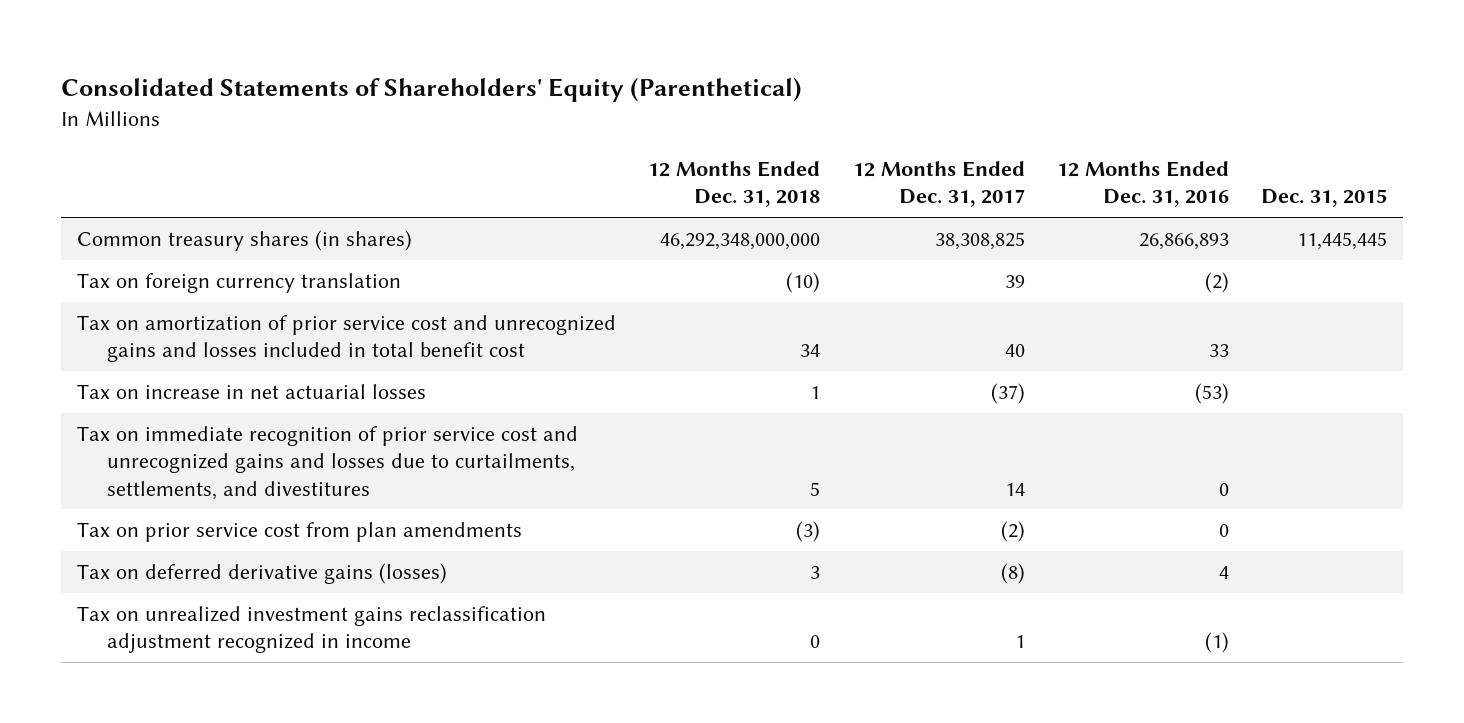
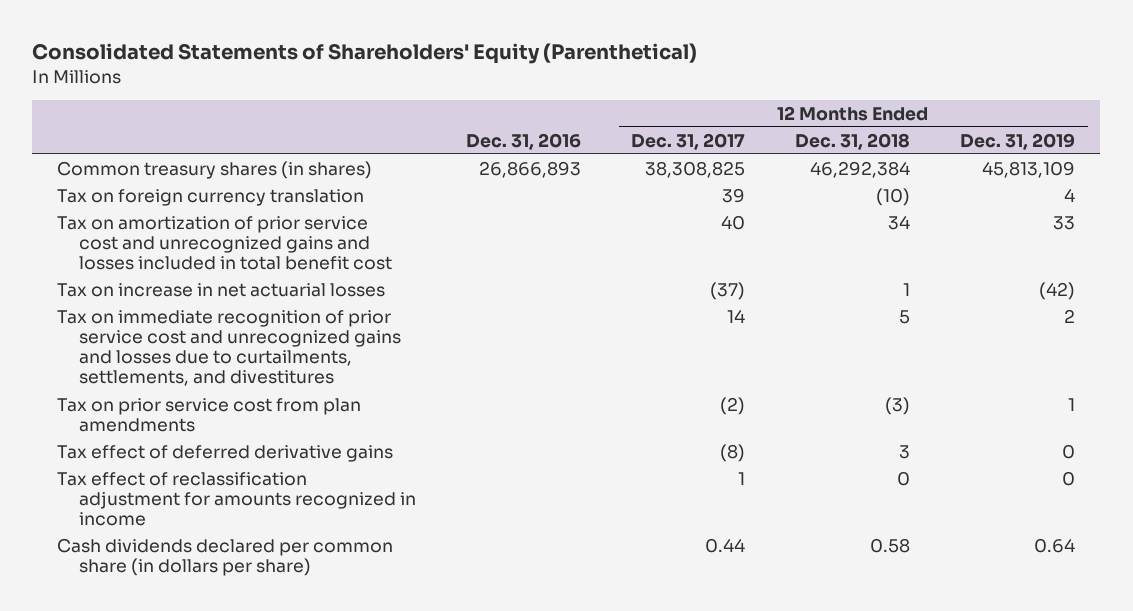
- | 12 Months Ended Dec. 31, 2018 | 12 Months Ended Dec. 31, 2017 | 12 Months Ended Dec. 31, 2016 | Dec. 31, 2015
+ | Dec. 31, 2016 | 12 Months Ended Dec. 31, 2017 | 12 Months Ended Dec. 31, 2018 | 12 Months Ended Dec. 31, 2019
- Common treasury shares (in shares) | 46,292,348,000,000 | 38,308,825 | 26,866,893 | 11,445,445
+ Common treasury shares (in shares) | 26,866,893 | 38,308,825 | 46,292,384 | 45,813,109
- Tax on deferred derivative gains (losses) | 3 | (8) | 4 |
- Tax on unrealized investment gains reclassification adjustment recognized in income | 0 | 1 | (1) |
+ Tax effect of deferred derivative gains | | (8) | 3 | 0
+ Tax effect of reclassification adjustment for amounts recognized in income | | 1 | 0 | 0
+ Cash dividends declared per common share (in dollars per share) | | 0.44 | 0.58 | 0.64

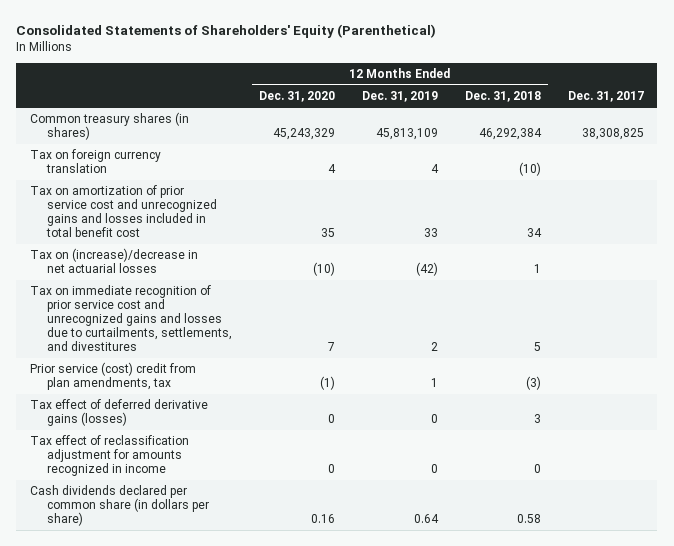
- | Dec. 31, 2016 | 12 Months Ended Dec. 31, 2017 | 12 Months Ended Dec. 31, 2018 | 12 Months Ended Dec. 31, 2019
+ | 12 Months Ended Dec. 31, 2020 | 12 Months Ended Dec. 31, 2019 | 12 Months Ended Dec. 31, 2018 | Dec. 31, 2017
- Tax on increase in net actuarial losses | | (37) | 1 | (42)
+ Tax on (increase)/decrease in net actuarial losses | (10) | (42) | 1 |
- Tax on prior service cost from plan amendments | | (2) | (3) | 1
- Tax effect of deferred derivative gains | | (8) | 3 | 0
+ Prior service (cost) credit from plan amendments, tax | (1) | 1 | (3) |
+ Tax effect of deferred derivative gains (losses) | 0 | 0 | 3 |

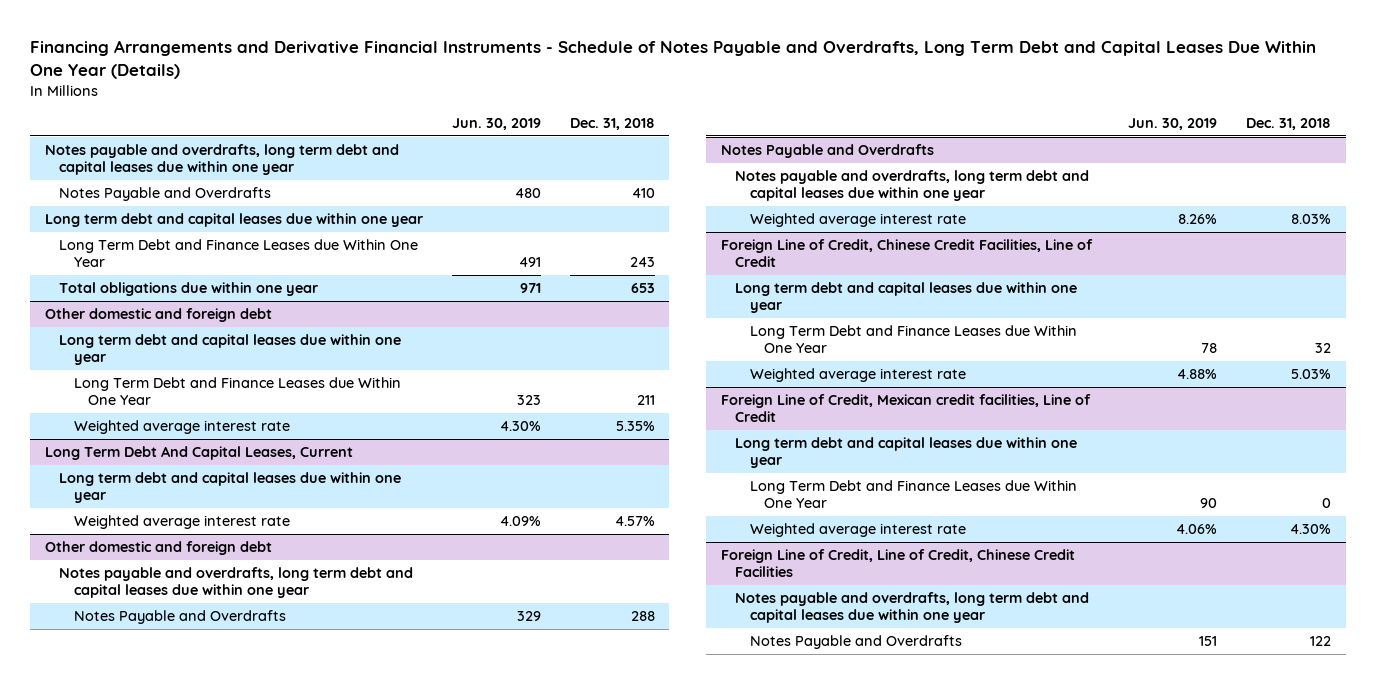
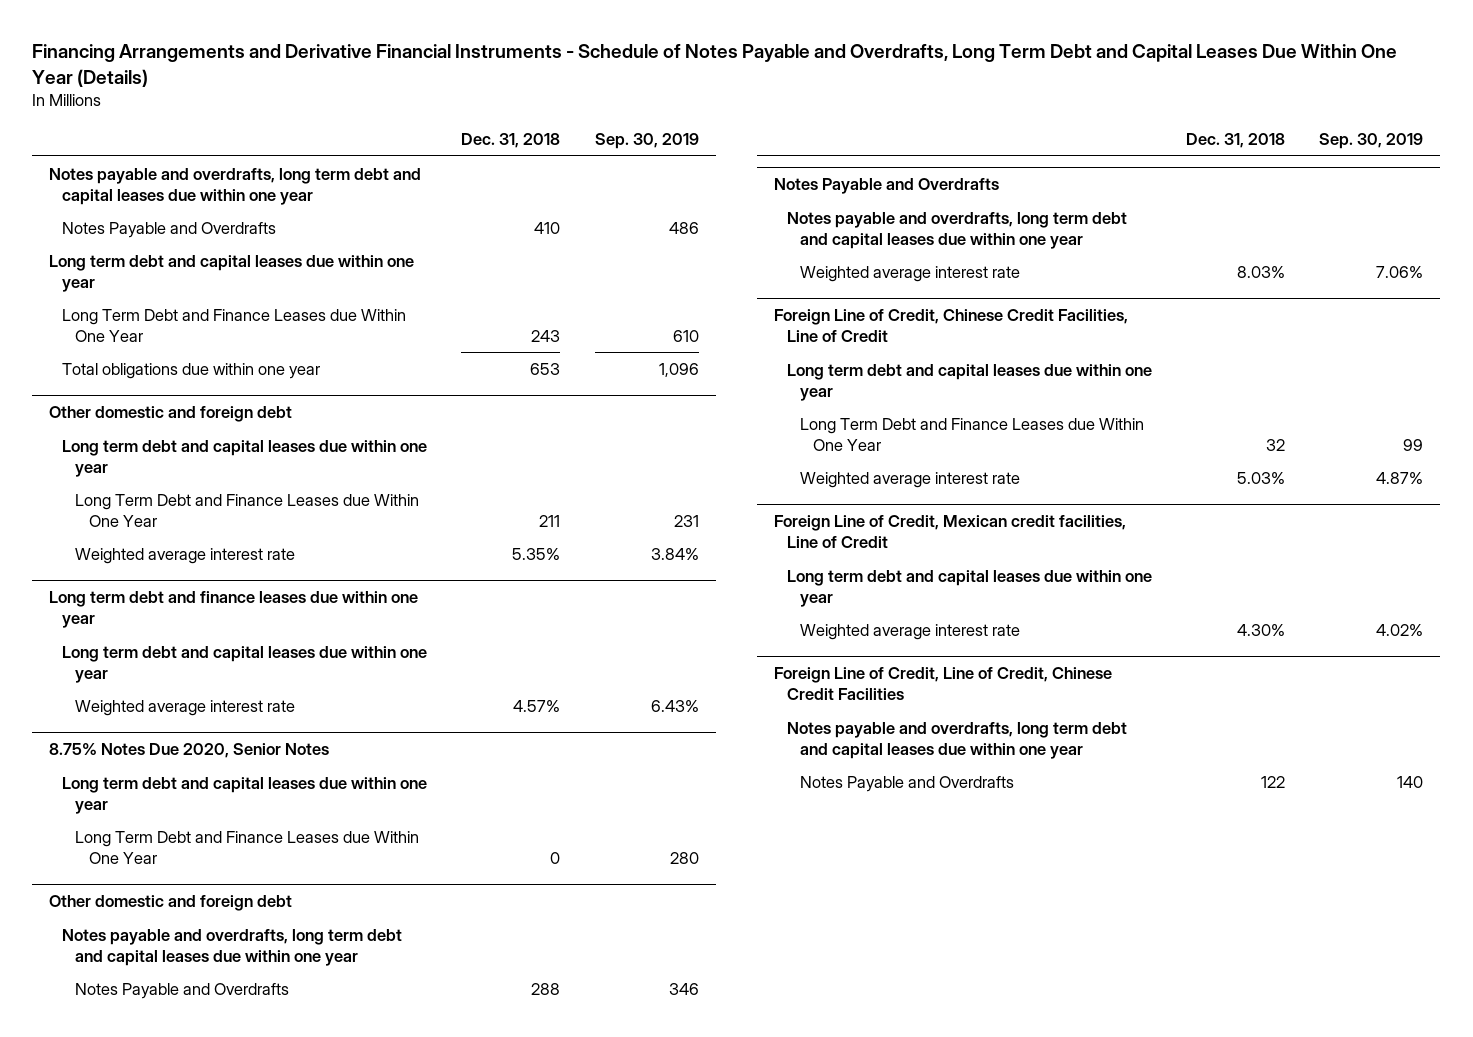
- | Jun. 30, 2019 | Dec. 31, 2018
+ | Dec. 31, 2018 | Sep. 30, 2019
- Long Term Debt And Capital Leases, Current
+ Long term debt and finance leases due within one year
+ 8.75% Notes Due 2020, Senior Notes
+ Long term debt and capital leases due within one year
+ Long Term Debt and Finance Leases due Within One Year | 0 | 280
@ Foreign Line of Credit, Mexican credit facilities, Line of Credit
- Long Term Debt and Finance Leases due Within One Year | 90 | 0

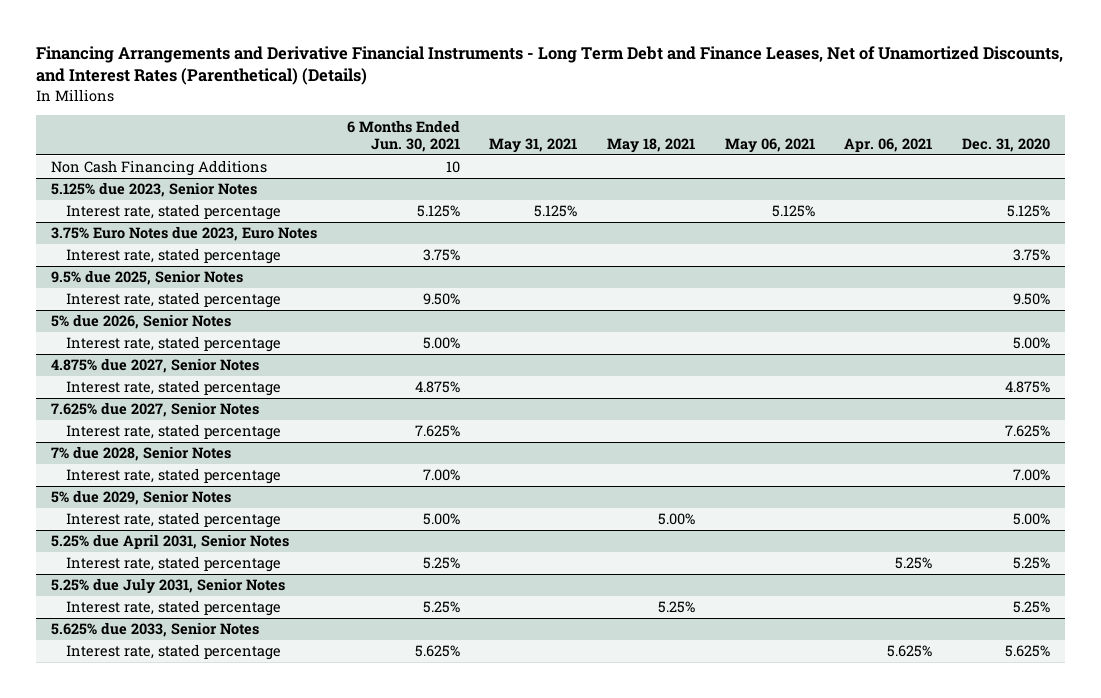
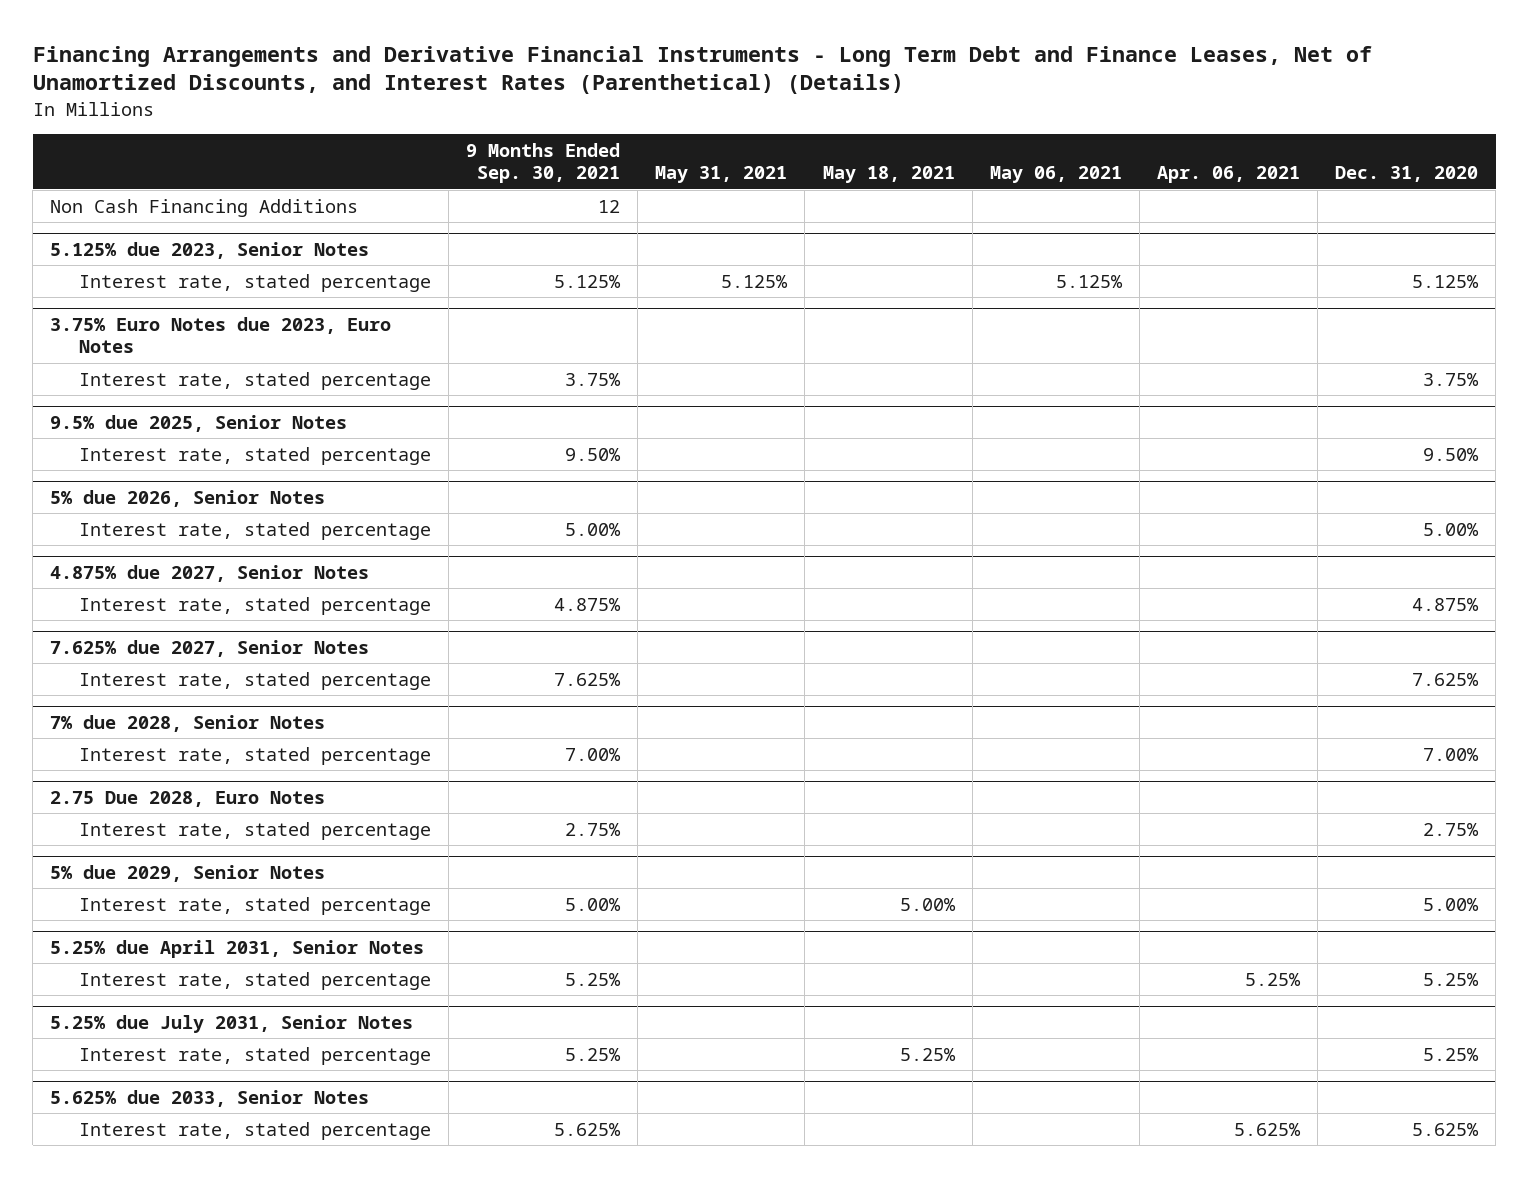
- | 6 Months Ended Jun. 30, 2021 | May 31, 2021 | May 18, 2021 | May 06, 2021 | Apr. 06, 2021 | Dec. 31, 2020
+ | 9 Months Ended Sep. 30, 2021 | May 31, 2021 | May 18, 2021 | May 06, 2021 | Apr. 06, 2021 | Dec. 31, 2020
+ 2.75 Due 2028, Euro Notes
+ Interest rate, stated percentage | 2.75% | | | | | 2.75%

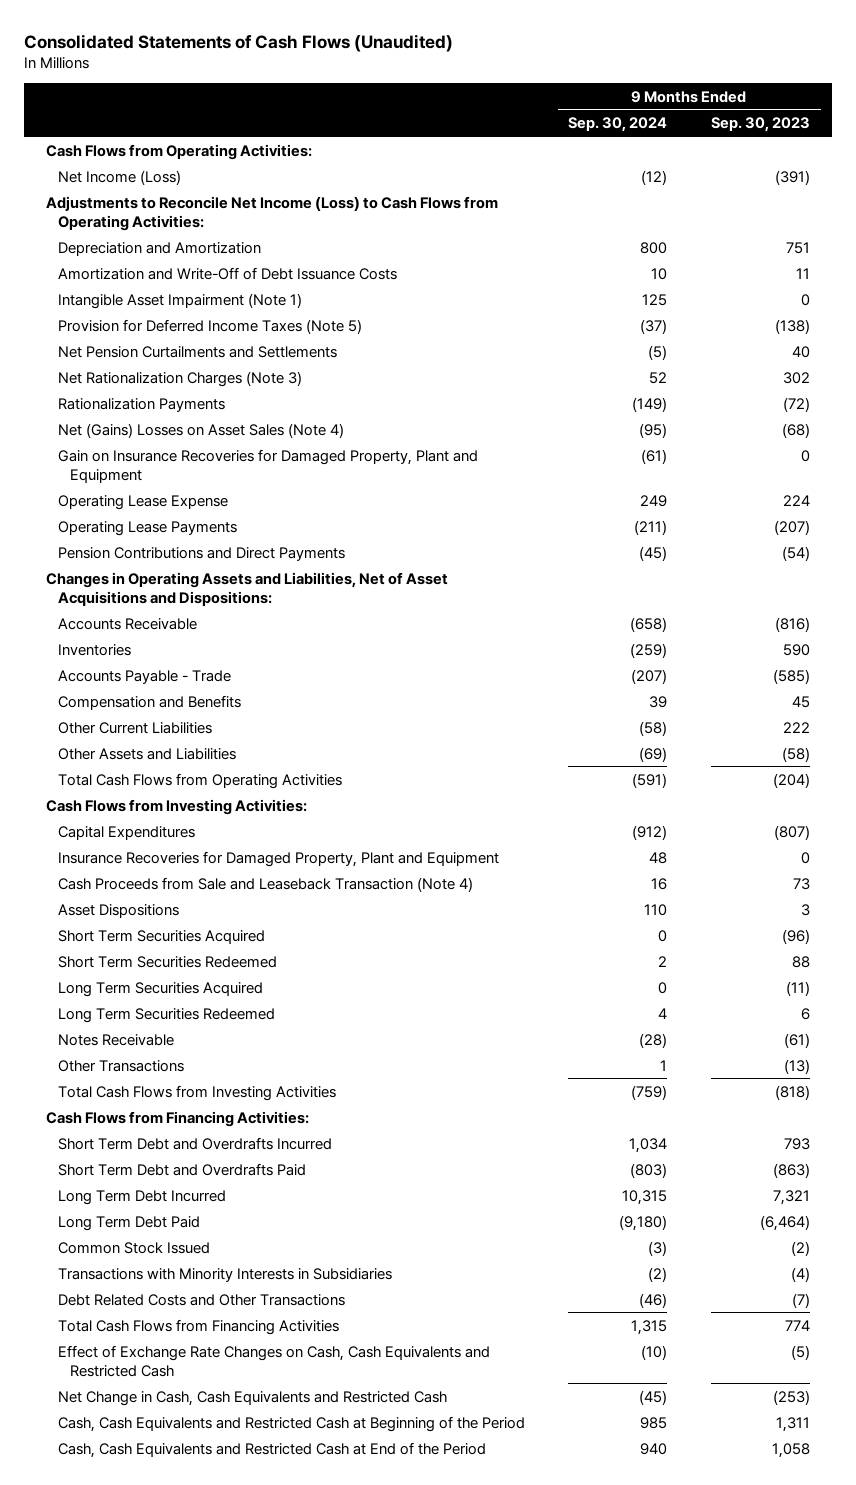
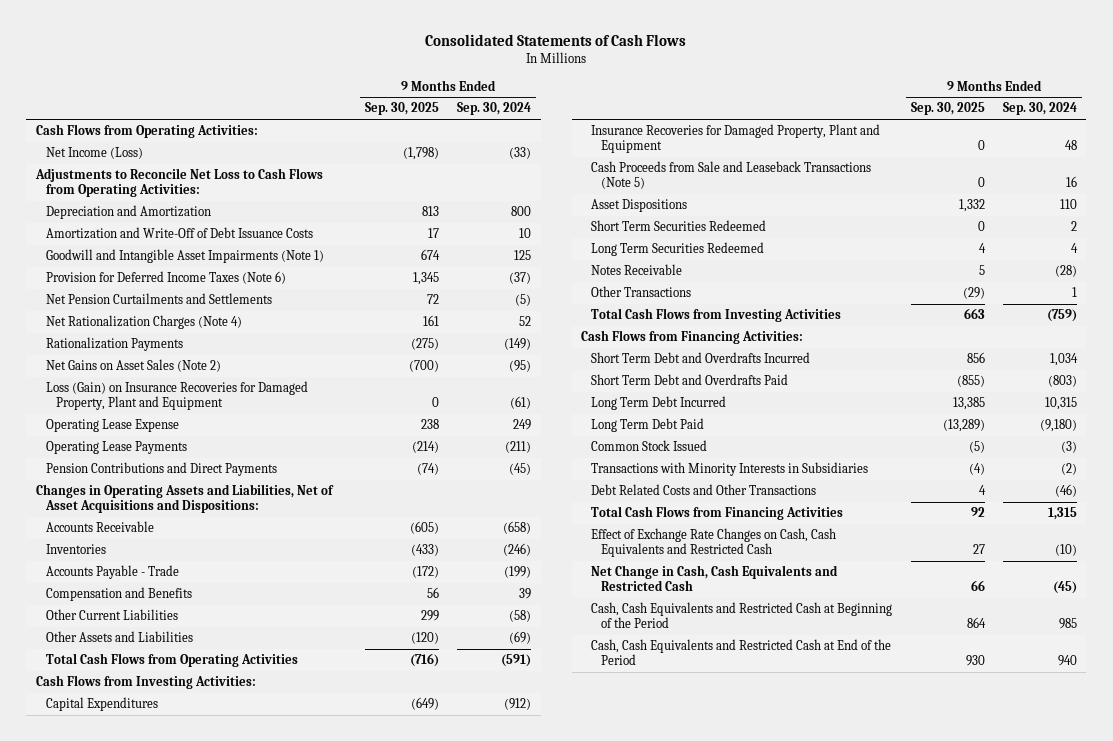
- Consolidated Statements of Cash Flows (Unaudited)
+ Consolidated Statements of Cash Flows
- | 9 Months Ended Sep. 30, 2024 | 9 Months Ended Sep. 30, 2023
+ | 9 Months Ended Sep. 30, 2025 | 9 Months Ended Sep. 30, 2024
- Net Income (Loss) | (12) | (391)
- Adjustments to Reconcile Net Income (Loss) to Cash Flows from Operating Activities:
+ Net Income (Loss) | (1,798) | (33)
+ Adjustments to Reconcile Net Loss to Cash Flows from Operating Activities:
- Intangible Asset Impairment (Note 1) | 125 | 0
- Provision for Deferred Income Taxes (Note 5) | (37) | (138)
+ Goodwill and Intangible Asset Impairments (Note 1) | 674 | 125
+ Provision for Deferred Income Taxes (Note 6) | 1,345 | (37)
- Net Rationalization Charges (Note 3) | 52 | 302
+ Net Rationalization Charges (Note 4) | 161 | 52
- Net (Gains) Losses on Asset Sales (Note 4) | (95) | (68)
- Gain on Insurance Recoveries for Damaged Property, Plant and Equipment | (61) | 0
+ Net Gains on Asset Sales (Note 2) | (700) | (95)
+ Loss (Gain) on Insurance Recoveries for Damaged Property, Plant and Equipment | 0 | (61)
- Inventories | (259) | 590
- Accounts Payable - Trade | (207) | (585)
+ Inventories | (433) | (246)
+ Accounts Payable - Trade | (172) | (199)
- Cash Proceeds from Sale and Leaseback Transaction (Note 4) | 16 | 73
+ Cash Proceeds from Sale and Leaseback Transactions (Note 5) | 0 | 16
- Short Term Securities Acquired | 0 | (96)
- Long Term Securities Acquired | 0 | (11)

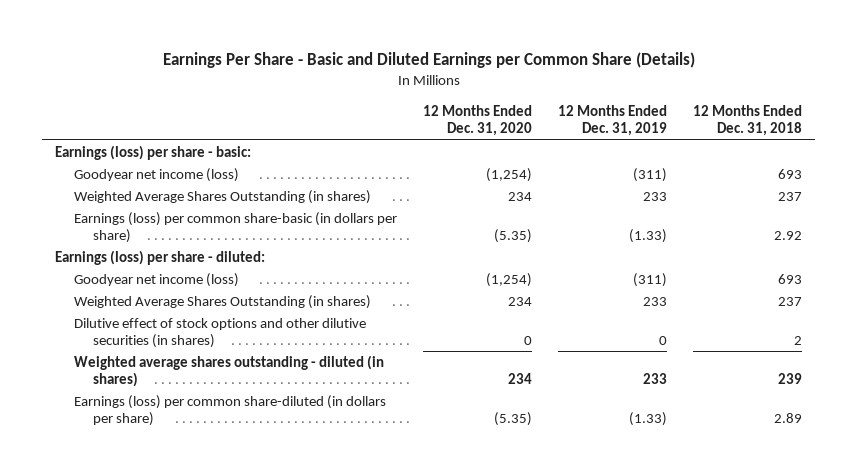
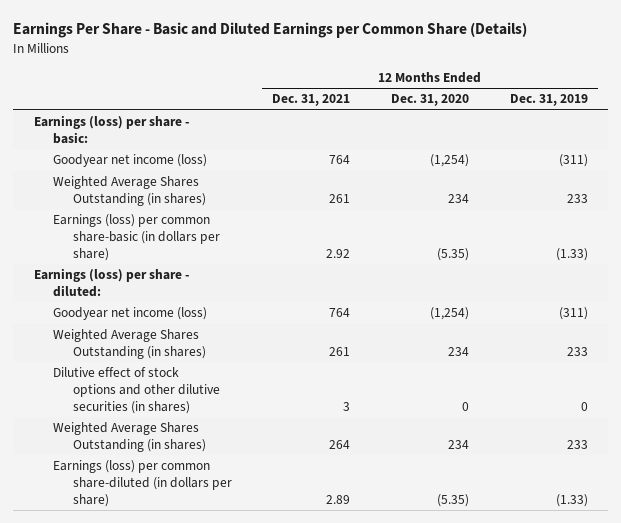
- | 12 Months Ended Dec. 31, 2020 | 12 Months Ended Dec. 31, 2019 | 12 Months Ended Dec. 31, 2018
+ | 12 Months Ended Dec. 31, 2021 | 12 Months Ended Dec. 31, 2020 | 12 Months Ended Dec. 31, 2019
- Weighted average shares outstanding - diluted (in shares) | 234 | 233 | 239
+ Weighted Average Shares Outstanding (in shares) | 264 | 234 | 233

